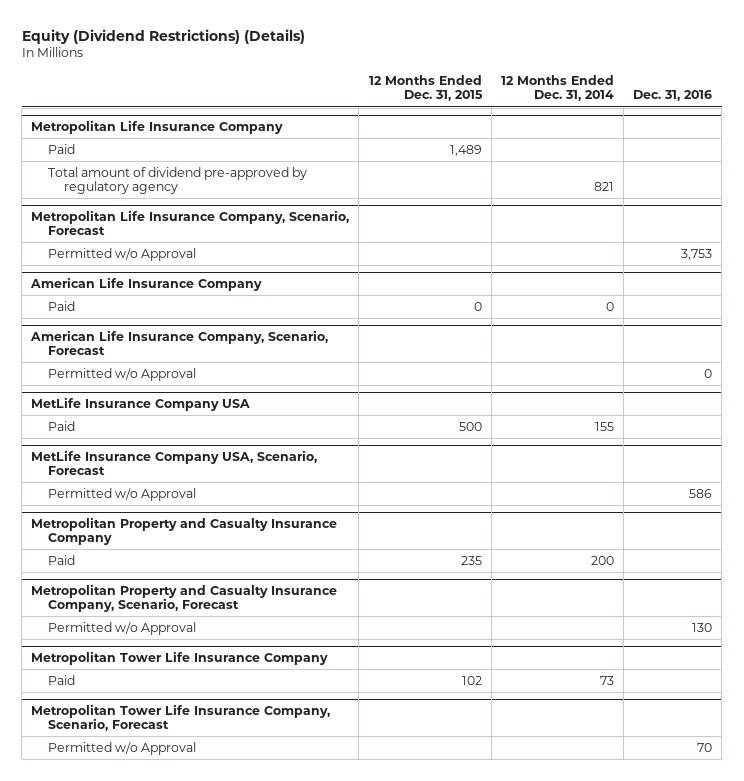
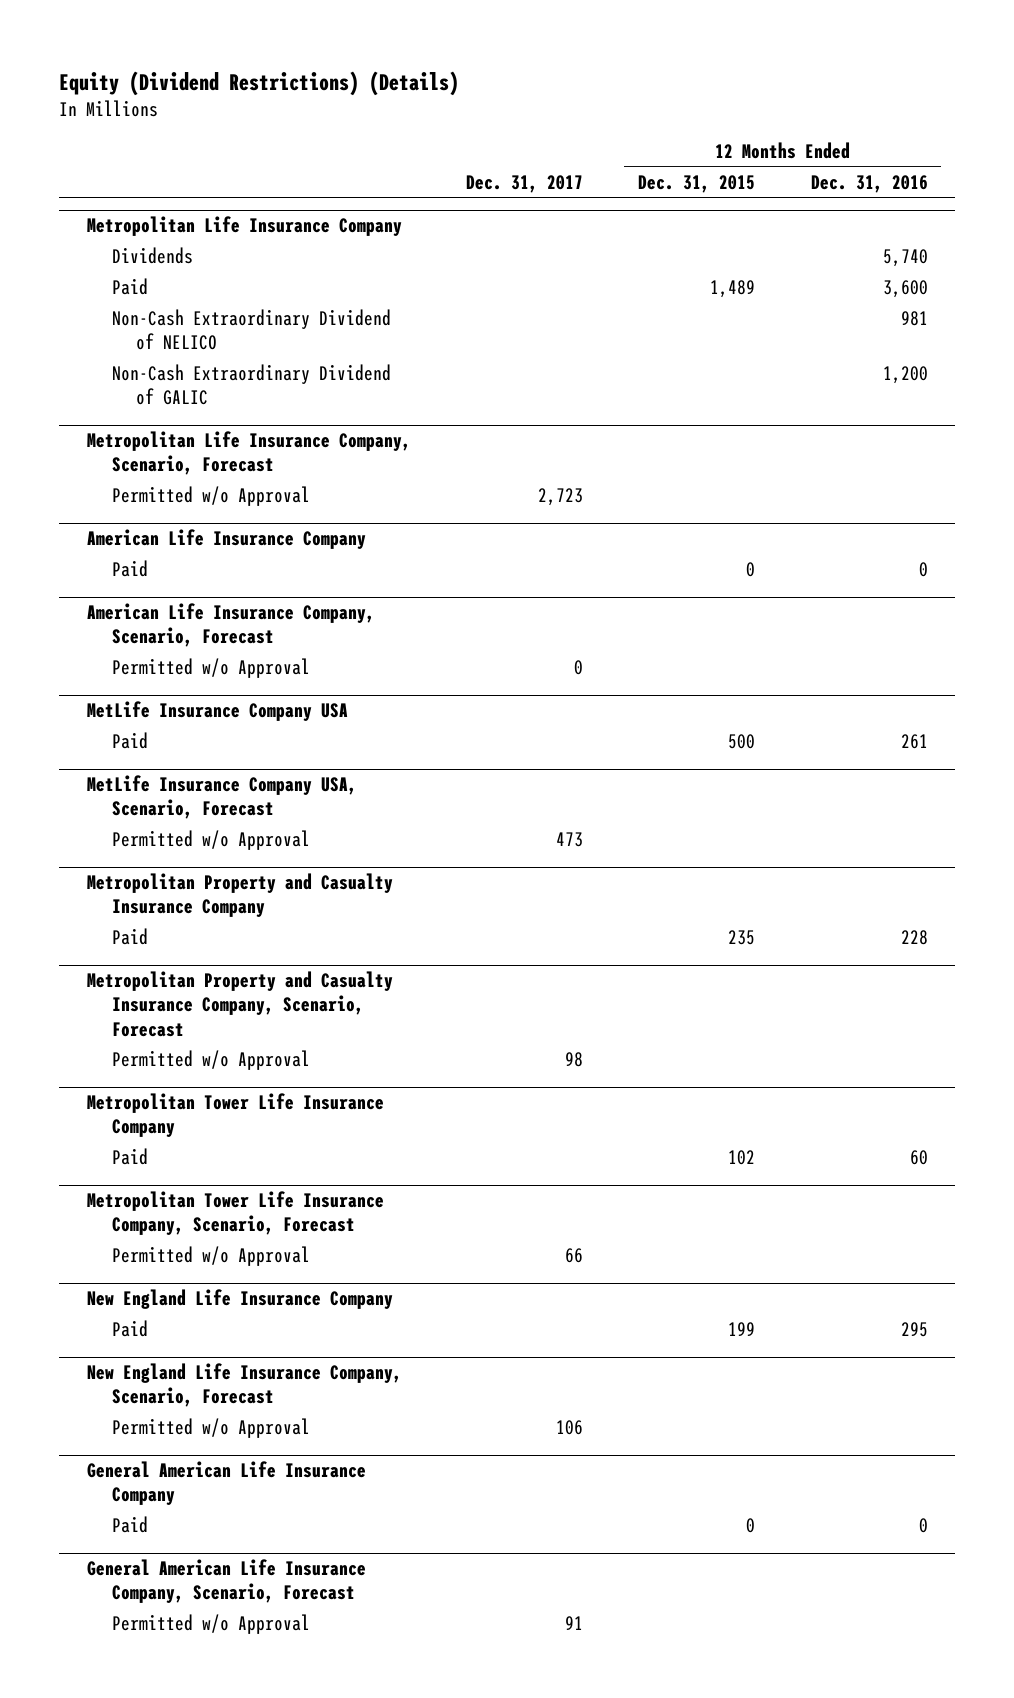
- | 12 Months Ended Dec. 31, 2015 | 12 Months Ended Dec. 31, 2014 | Dec. 31, 2016
+ | Dec. 31, 2017 | 12 Months Ended Dec. 31, 2015 | 12 Months Ended Dec. 31, 2016
@ Metropolitan Life Insurance Company
+ Dividends | | | 5,740
- Total amount of dividend pre-approved by regulatory agency | | 821 |
+ Non-Cash Extraordinary Dividend of NELICO | | | 981
+ Non-Cash Extraordinary Dividend of GALIC | | | 1,200
+ New England Life Insurance Company
+ Paid | | 199 | 295
+ New England Life Insurance Company, Scenario, Forecast
+ Permitted w/o Approval | 106 | |
+ General American Life Insurance Company
+ Paid | | 0 | 0
+ General American Life Insurance Company, Scenario, Forecast
+ Permitted w/o Approval | 91 | |

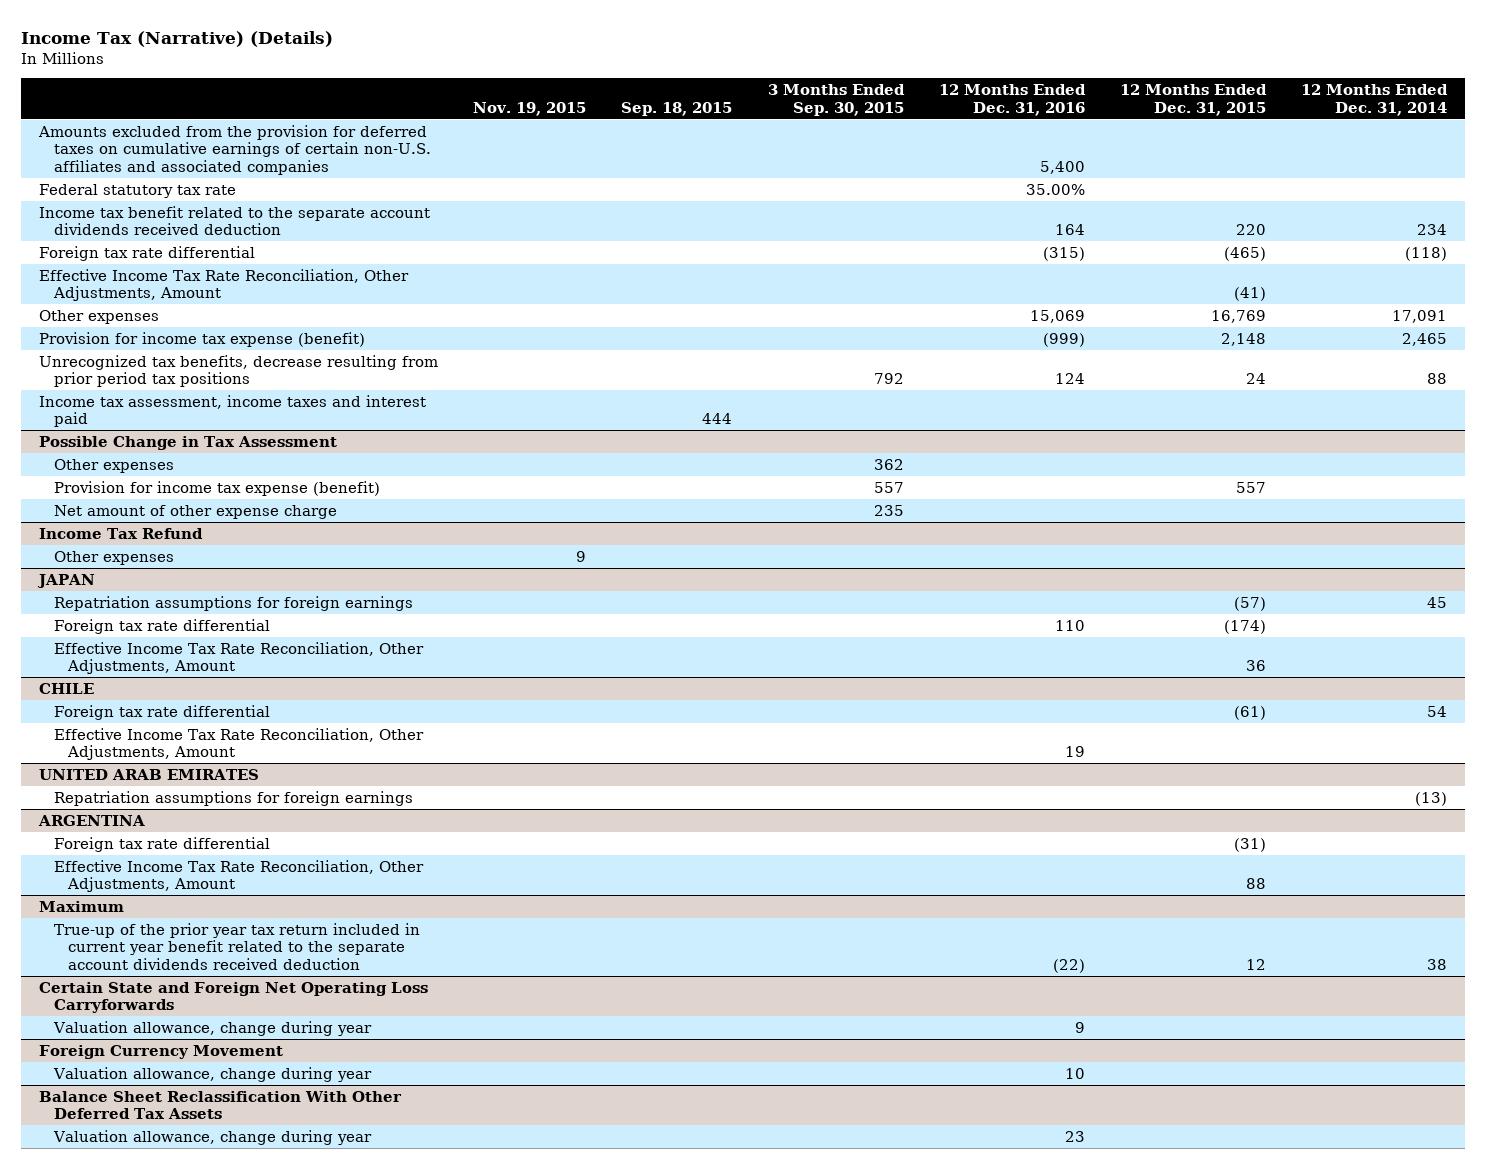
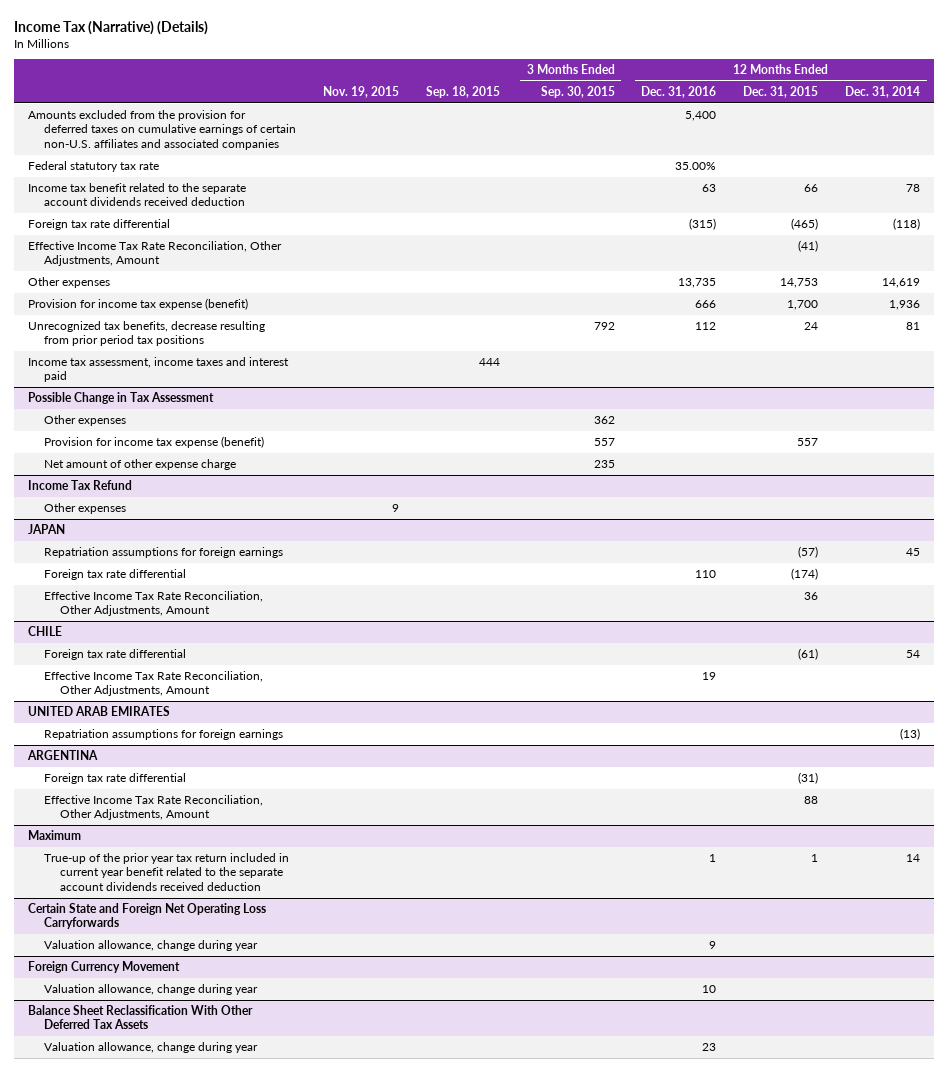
- Income tax benefit related to the separate account dividends received deduction | | | | 164 | 220 | 234
+ Income tax benefit related to the separate account dividends received deduction | | | | 63 | 66 | 78
- Other expenses | | | | 15,069 | 16,769 | 17,091
- Provision for income tax expense (benefit) | | | | (999) | 2,148 | 2,465
- Unrecognized tax benefits, decrease resulting from prior period tax positions | | | 792 | 124 | 24 | 88
+ Other expenses | | | | 13,735 | 14,753 | 14,619
+ Provision for income tax expense (benefit) | | | | 666 | 1,700 | 1,936
+ Unrecognized tax benefits, decrease resulting from prior period tax positions | | | 792 | 112 | 24 | 81
@ Maximum
- True-up of the prior year tax return included in current year benefit related to the separate account dividends received deduction | | | | (22) | 12 | 38
+ True-up of the prior year tax return included in current year benefit related to the separate account dividends received deduction | | | | 1 | 1 | 14

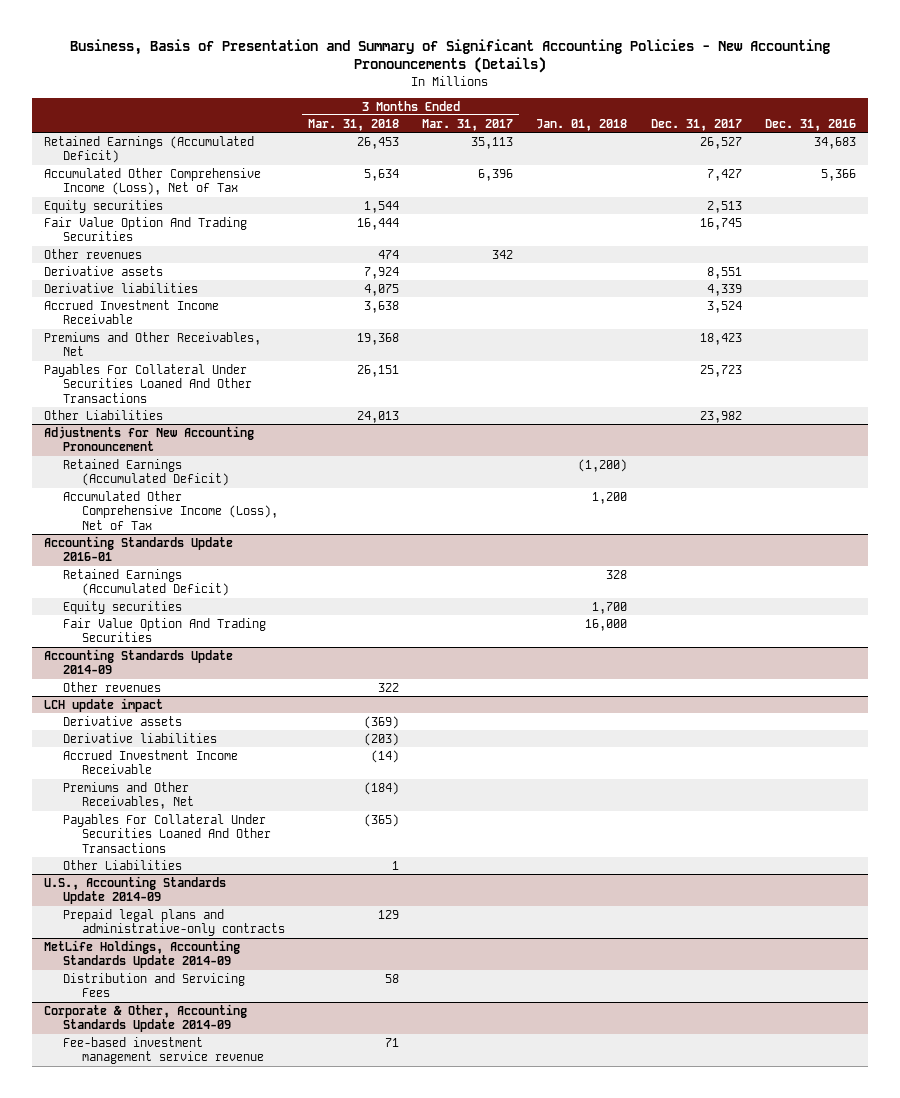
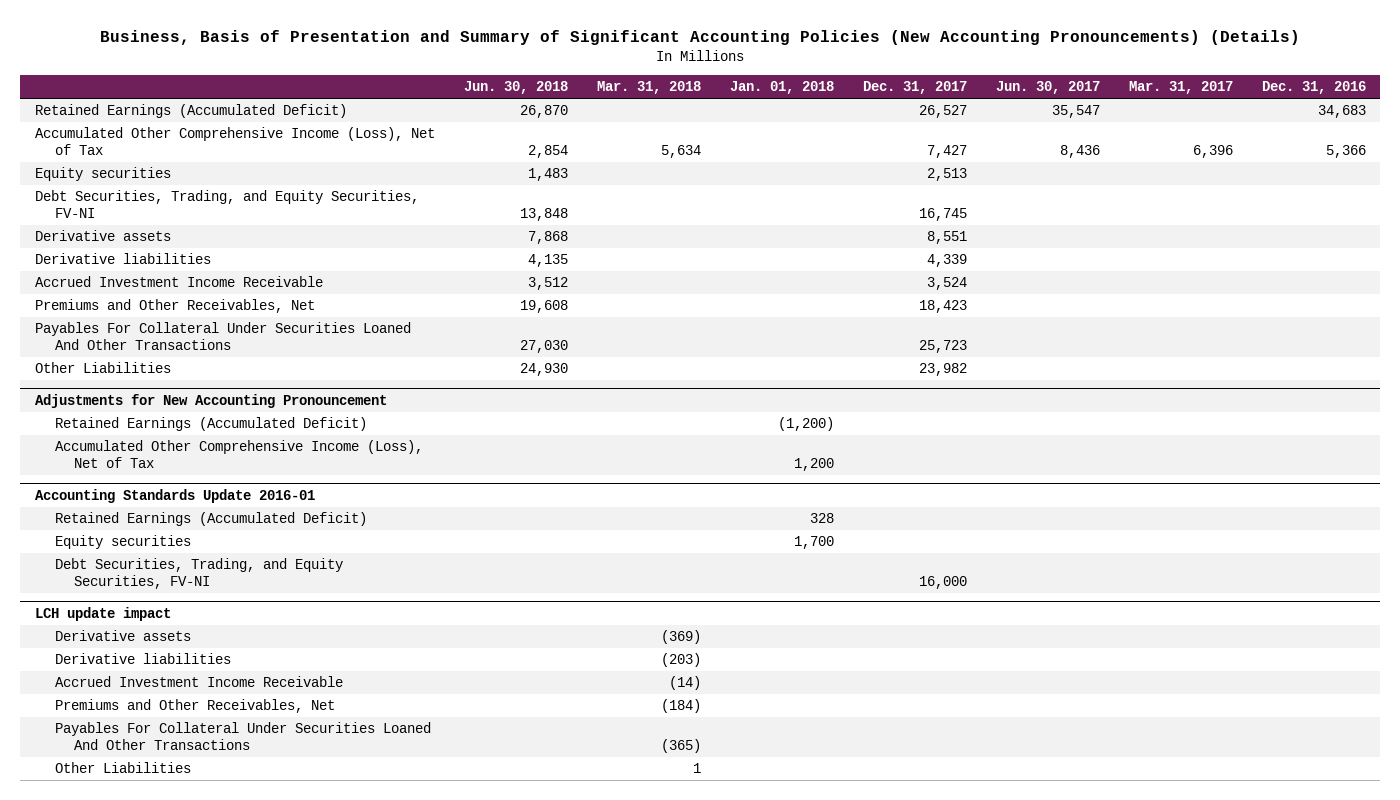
- Business, Basis of Presentation and Summary of Significant Accounting Policies - New Accounting Pronouncements (Details)
+ Business, Basis of Presentation and Summary of Significant Accounting Policies (New Accounting Pronouncements) (Details)
- | 3 Months Ended Mar. 31, 2018 | 3 Months Ended Mar. 31, 2017 | Jan. 01, 2018 | Dec. 31, 2017 | Dec. 31, 2016
+ | Jun. 30, 2018 | Mar. 31, 2018 | Jan. 01, 2018 | Dec. 31, 2017 | Jun. 30, 2017 | Mar. 31, 2017 | Dec. 31, 2016
- Fair Value Option And Trading Securities | 16,444 | | | 16,745 |
- Other revenues | 474 | 342 | | |
+ Debt Securities, Trading, and Equity Securities, FV-NI | 13,848 | | | 16,745 | | |
@ Accounting Standards Update 2016-01
- Fair Value Option And Trading Securities | | | 16,000 | |
- Accounting Standards Update 2014-09
- Other revenues | 322 | | | |
@ Accounting Standards Update 2016-01
+ Debt Securities, Trading, and Equity Securities, FV-NI | | | | 16,000 | | |
- U.S., Accounting Standards Update 2014-09
- Prepaid legal plans and administrative-only contracts | 129 | | | |
- MetLife Holdings, Accounting Standards Update 2014-09
- Distribution and Servicing Fees | 58 | | | |
- Corporate & Other, Accounting Standards Update 2014-09
- Fee-based investment management service revenue | 71 | | | |

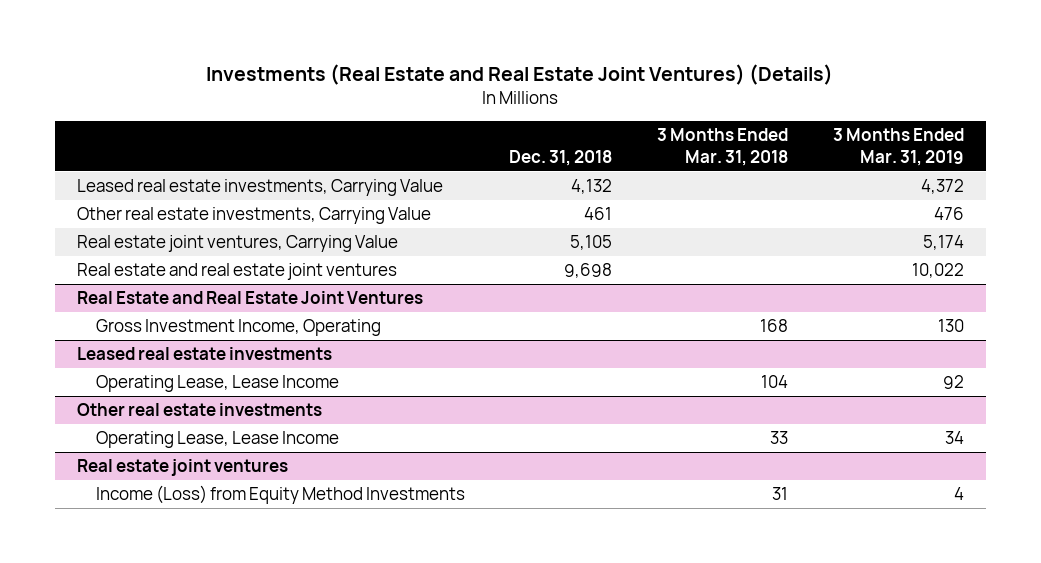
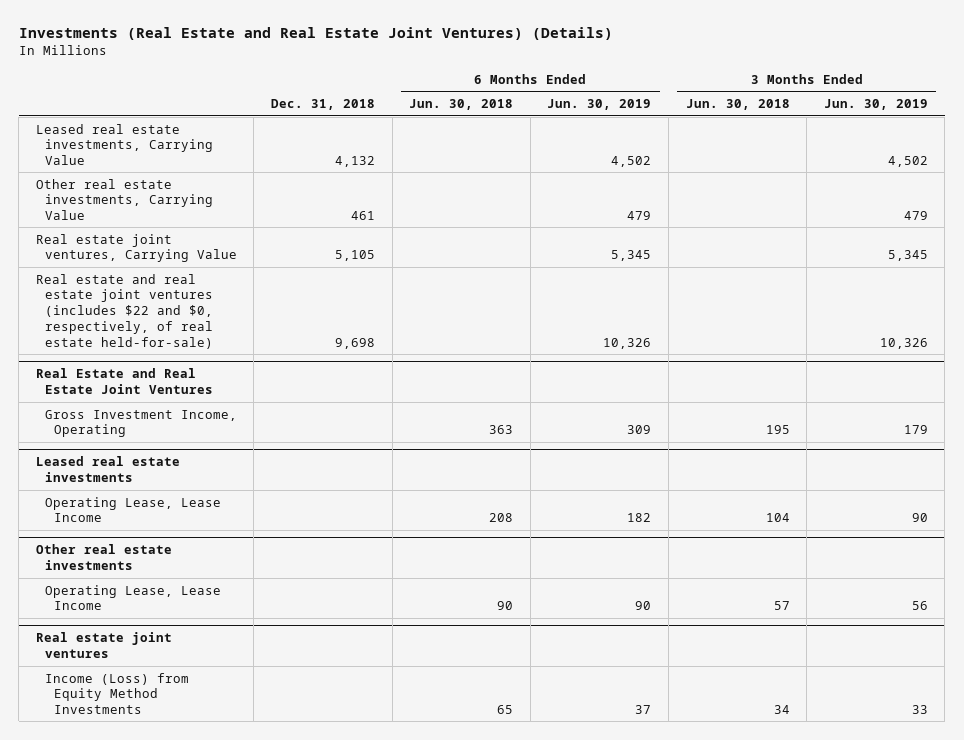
- | Dec. 31, 2018 | 3 Months Ended Mar. 31, 2018 | 3 Months Ended Mar. 31, 2019
+ | Dec. 31, 2018 | 6 Months Ended Jun. 30, 2018 | 6 Months Ended Jun. 30, 2019 | 3 Months Ended Jun. 30, 2018 | 3 Months Ended Jun. 30, 2019
- Real estate and real estate joint ventures | 9,698 | | 10,022
+ Real estate and real estate joint ventures (includes $22 and $0, respectively, of real estate held-for-sale) | 9,698 | | 10,326 | | 10,326

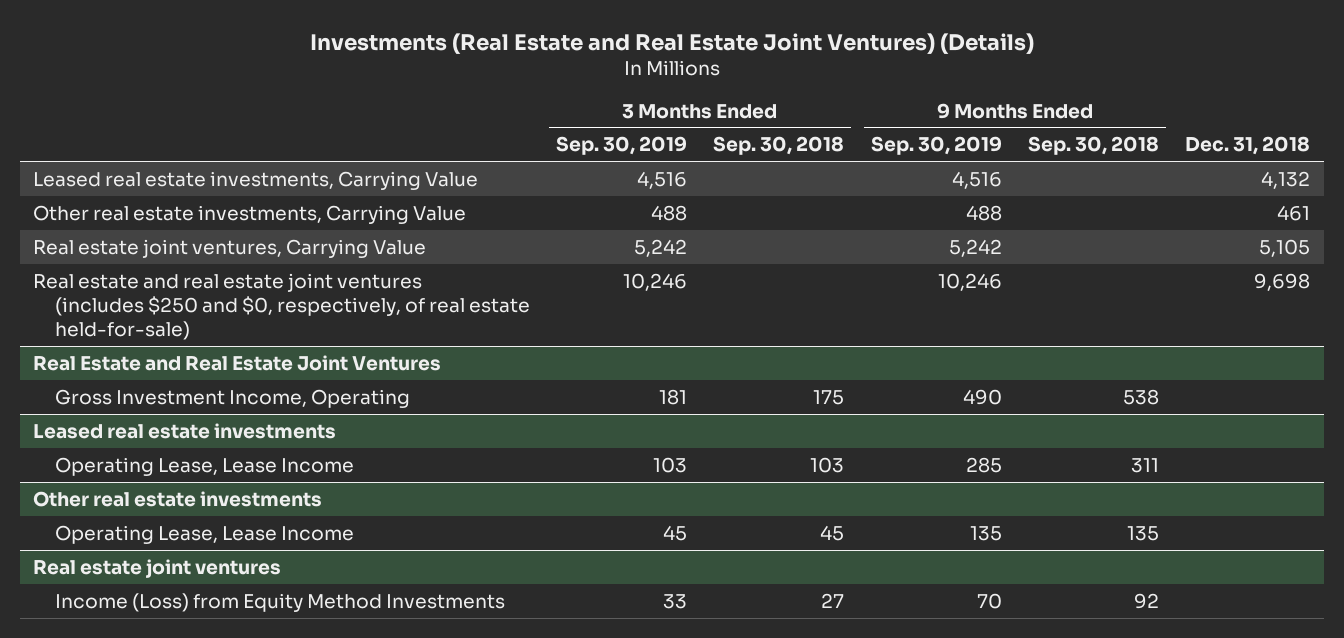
- | Dec. 31, 2018 | 6 Months Ended Jun. 30, 2018 | 6 Months Ended Jun. 30, 2019 | 3 Months Ended Jun. 30, 2018 | 3 Months Ended Jun. 30, 2019
+ | 3 Months Ended Sep. 30, 2019 | 3 Months Ended Sep. 30, 2018 | 9 Months Ended Sep. 30, 2019 | 9 Months Ended Sep. 30, 2018 | Dec. 31, 2018
- Real estate and real estate joint ventures (includes $22 and $0, respectively, of real estate held-for-sale) | 9,698 | | 10,326 | | 10,326
+ Real estate and real estate joint ventures (includes $250 and $0, respectively, of real estate held-for-sale) | 10,246 | | 10,246 | | 9,698

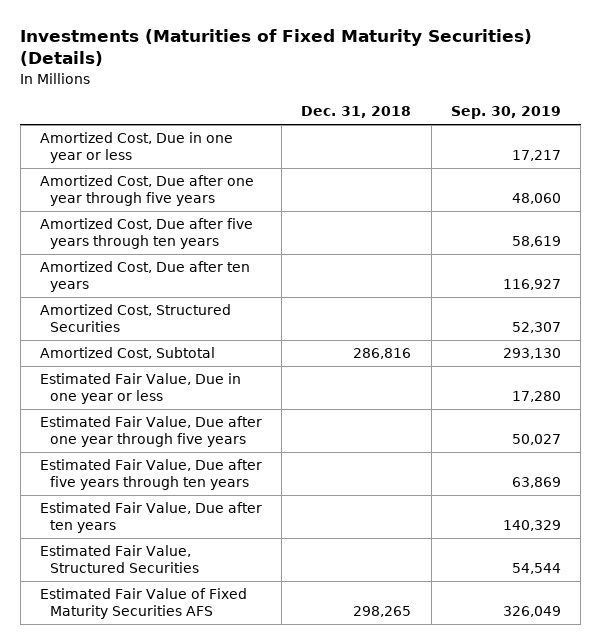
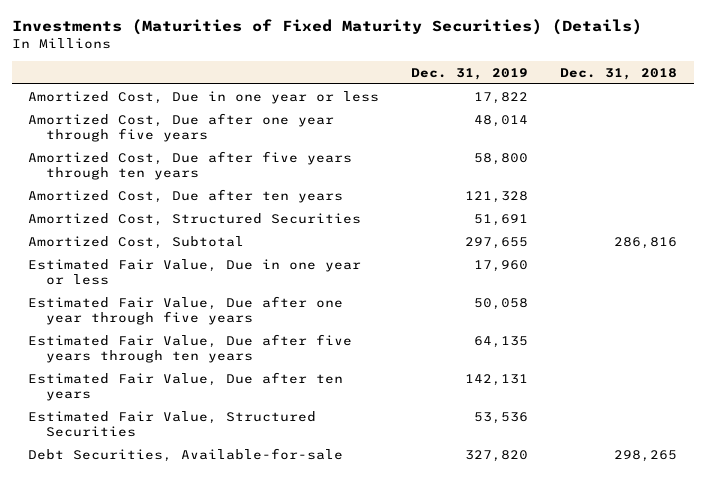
- | Dec. 31, 2018 | Sep. 30, 2019
+ | Dec. 31, 2019 | Dec. 31, 2018
- Estimated Fair Value of Fixed Maturity Securities AFS | 298,265 | 326,049
+ Debt Securities, Available-for-sale | 327,820 | 298,265

